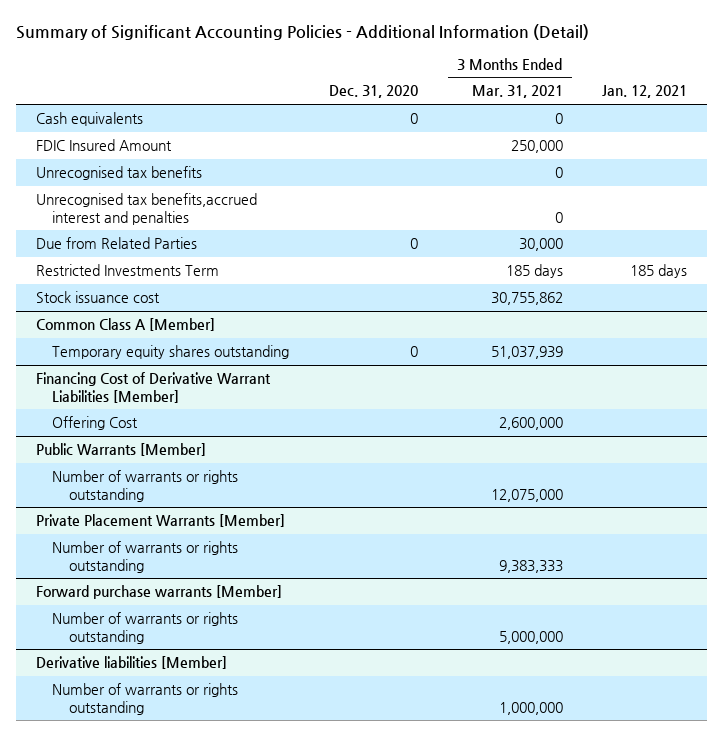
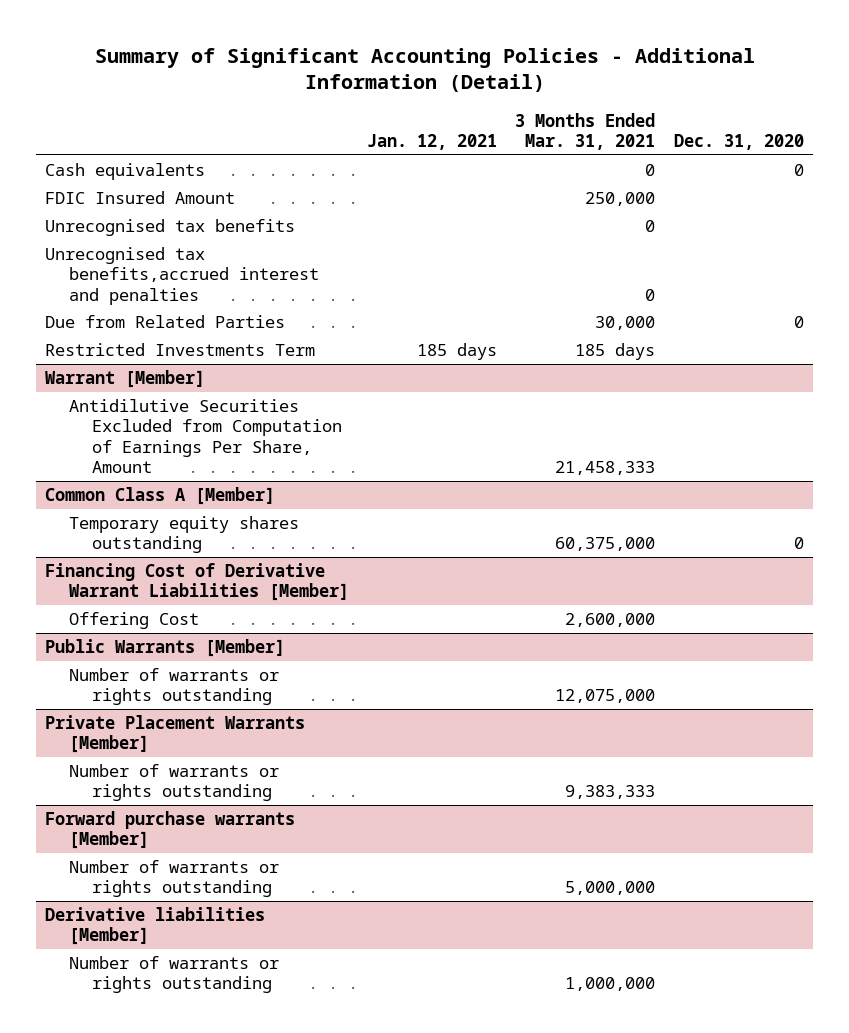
- | Dec. 31, 2020 | 3 Months Ended Mar. 31, 2021 | Jan. 12, 2021
+ | Jan. 12, 2021 | 3 Months Ended Mar. 31, 2021 | Dec. 31, 2020
- Stock issuance cost | | 30,755,862 |
+ Warrant [Member]
+ Antidilutive Securities Excluded from Computation of Earnings Per Share, Amount | | 21,458,333 |
@ Common Class A [Member]
- Temporary equity shares outstanding | 0 | 51,037,939 |
+ Temporary equity shares outstanding | | 60,375,000 | 0

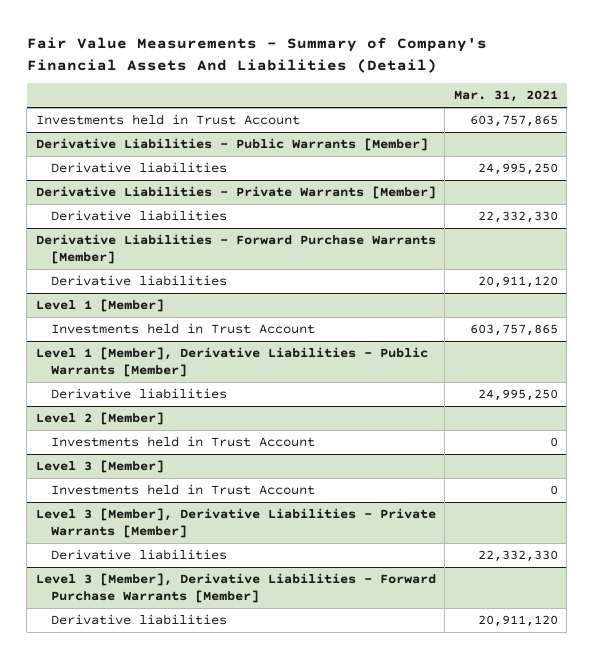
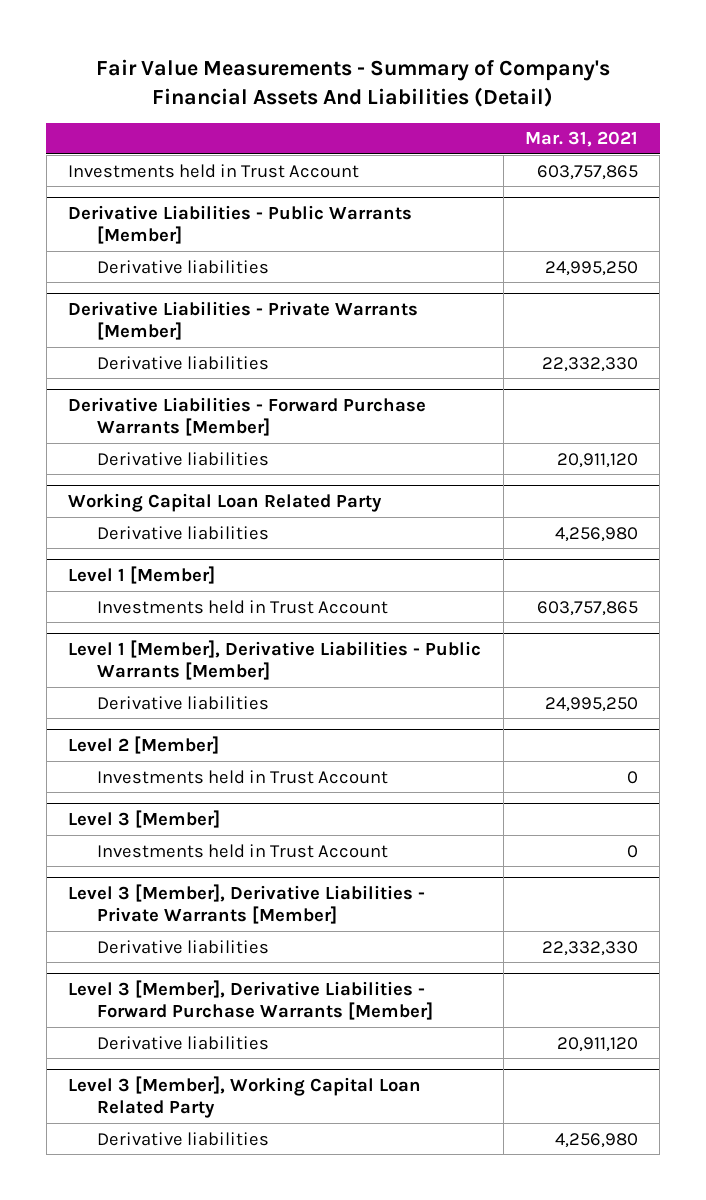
+ Working Capital Loan Related Party
+ Derivative liabilities | 4,256,980
+ Level 3 [Member], Working Capital Loan Related Party
+ Derivative liabilities | 4,256,980

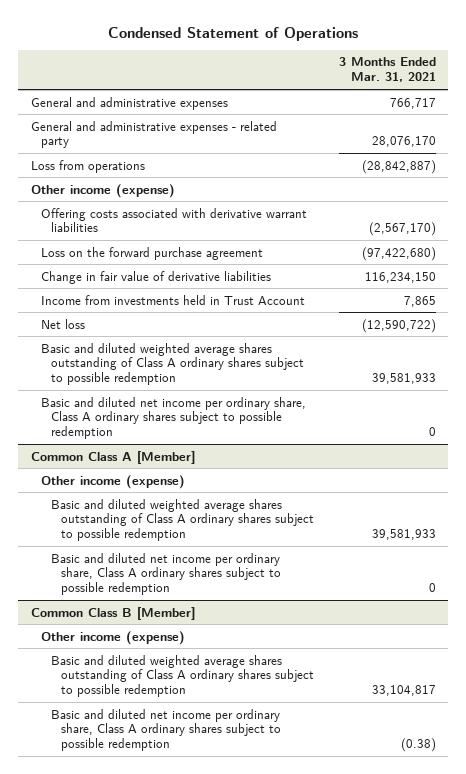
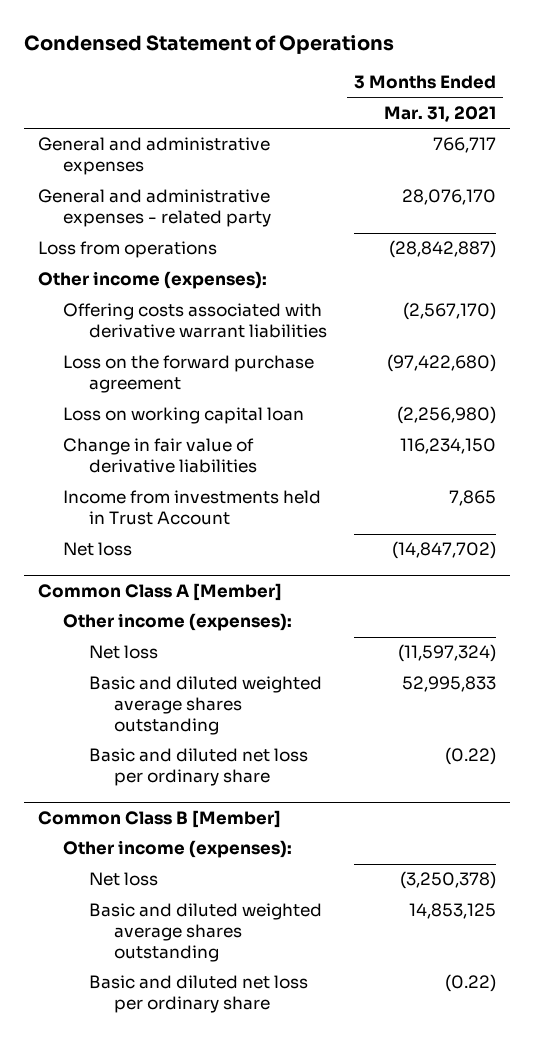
- Other income (expense)
+ Other income (expenses):
+ Loss on working capital loan | (2,256,980)
- Net loss | (12,590,722)
- Basic and diluted weighted average shares outstanding of Class A ordinary shares subject to possible redemption | 39,581,933
- Basic and diluted net income per ordinary share, Class A ordinary shares subject to possible redemption | 0
+ Net loss | (14,847,702)
@ Common Class A [Member]
- Other income (expense)
- Basic and diluted weighted average shares outstanding of Class A ordinary shares subject to possible redemption | 39,581,933
- Basic and diluted net income per ordinary share, Class A ordinary shares subject to possible redemption | 0
+ Other income (expenses):
+ Net loss | (11,597,324)
+ Basic and diluted weighted average shares outstanding | 52,995,833
+ Basic and diluted net loss per ordinary share | (0.22)
@ Common Class B [Member]
- Other income (expense)
- Basic and diluted weighted average shares outstanding of Class A ordinary shares subject to possible redemption | 33,104,817
- Basic and diluted net income per ordinary share, Class A ordinary shares subject to possible redemption | (0.38)
+ Other income (expenses):
+ Net loss | (3,250,378)
+ Basic and diluted weighted average shares outstanding | 14,853,125
+ Basic and diluted net loss per ordinary share | (0.22)

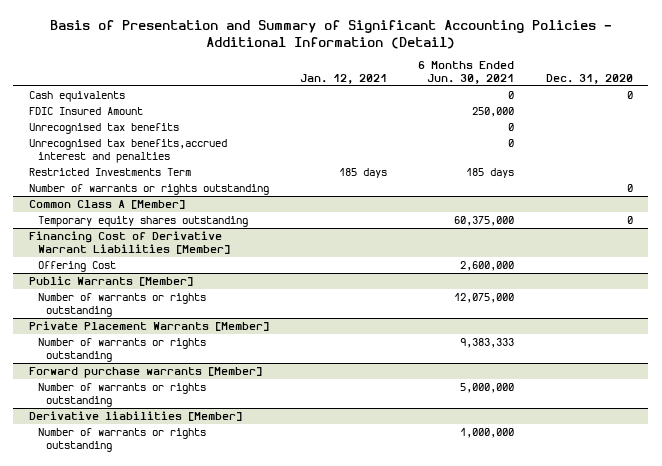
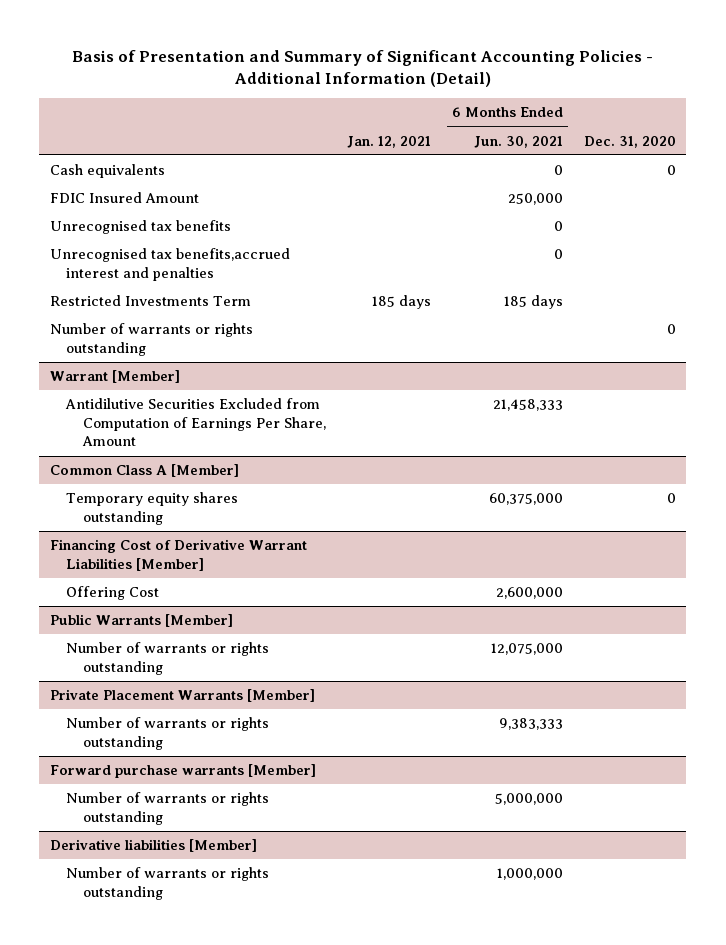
+ Warrant [Member]
+ Antidilutive Securities Excluded from Computation of Earnings Per Share, Amount | | 21,458,333 |

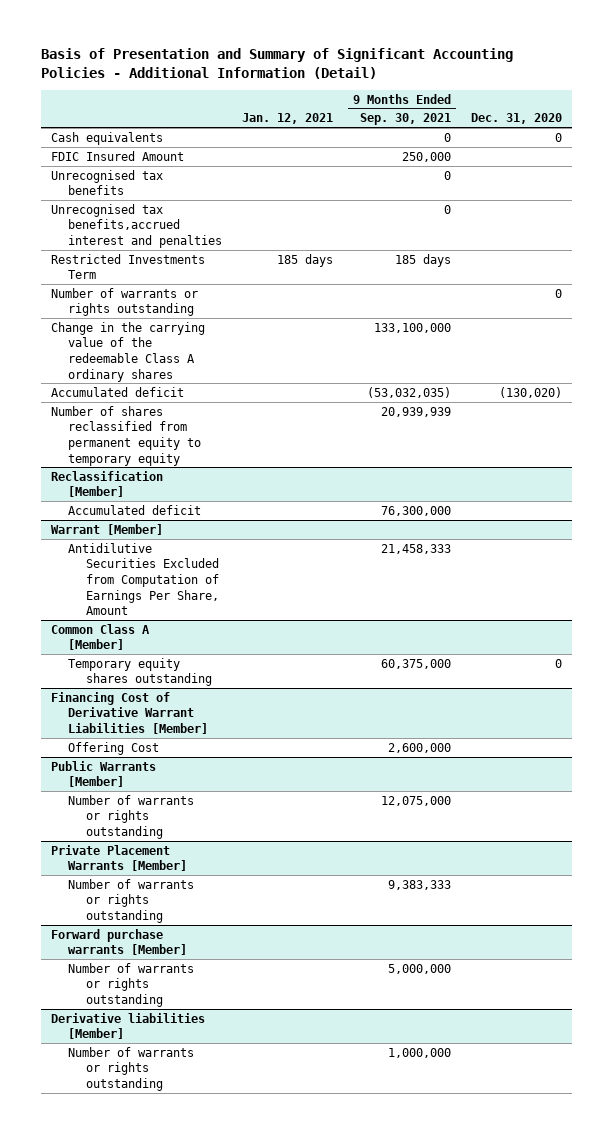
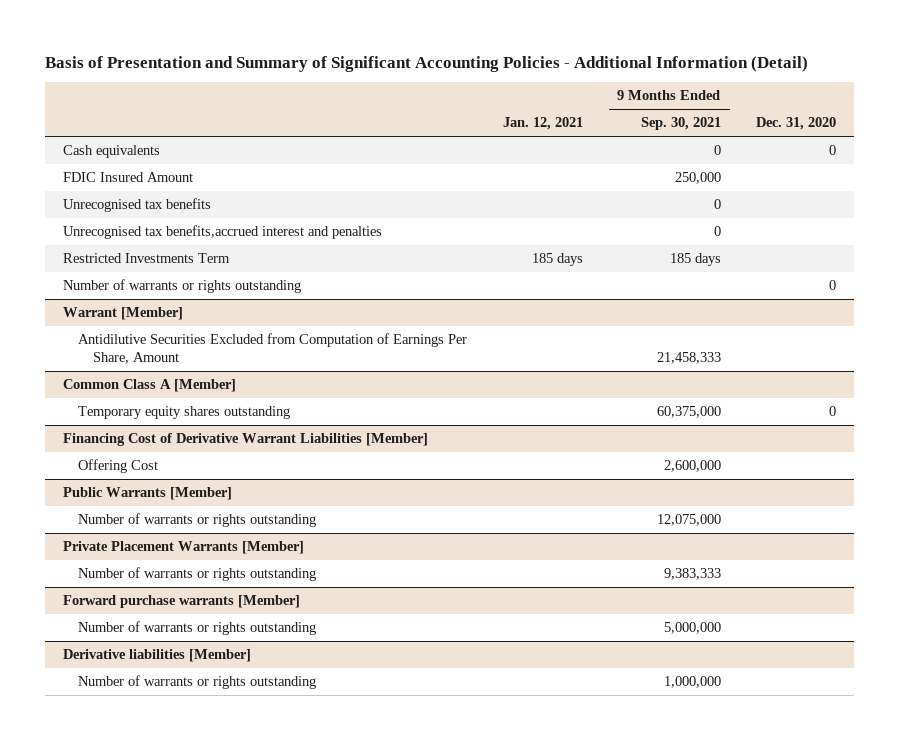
- Change in the carrying value of the redeemable Class A ordinary shares | | 133,100,000 |
- Accumulated deficit | | (53,032,035) | (130,020)
- Number of shares reclassified from permanent equity to temporary equity | | 20,939,939 |
- Reclassification [Member]
- Accumulated deficit | | 76,300,000 |

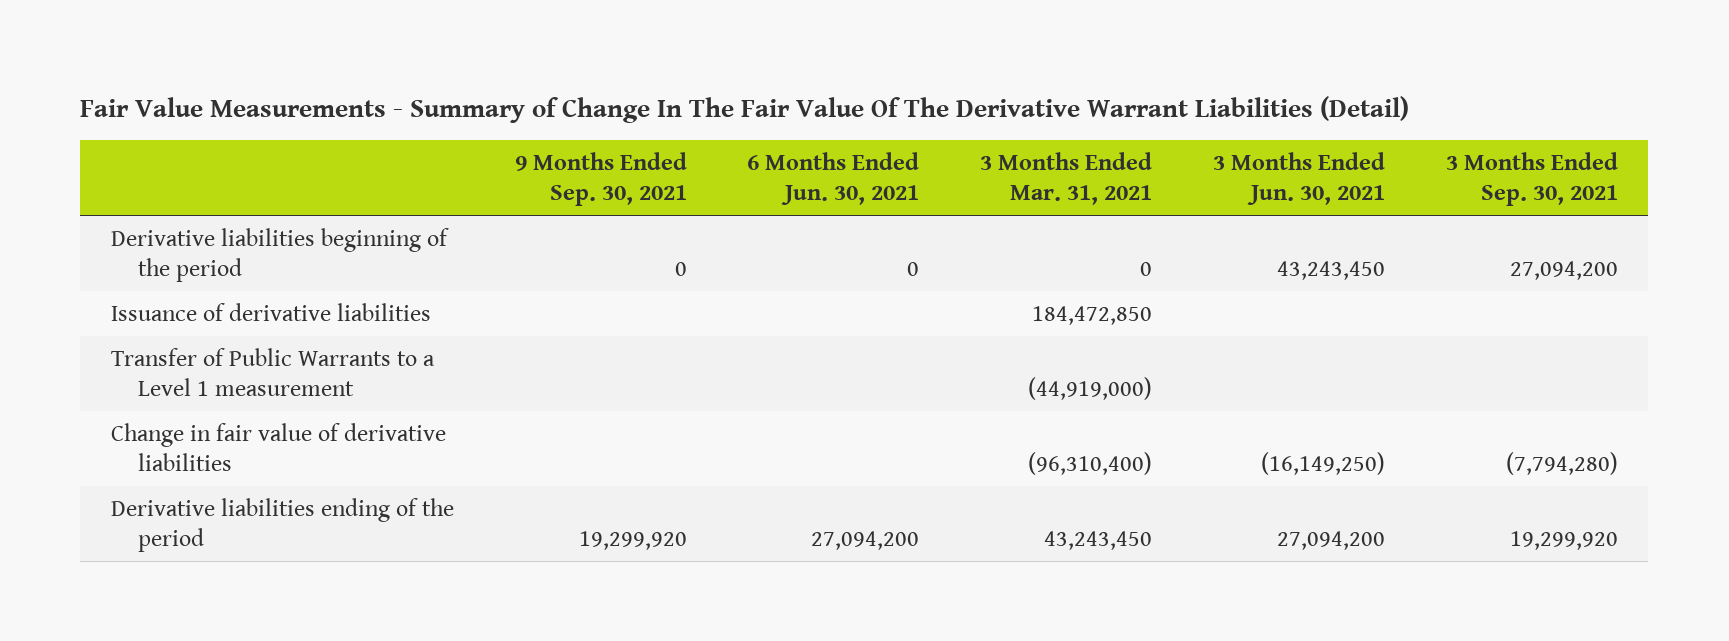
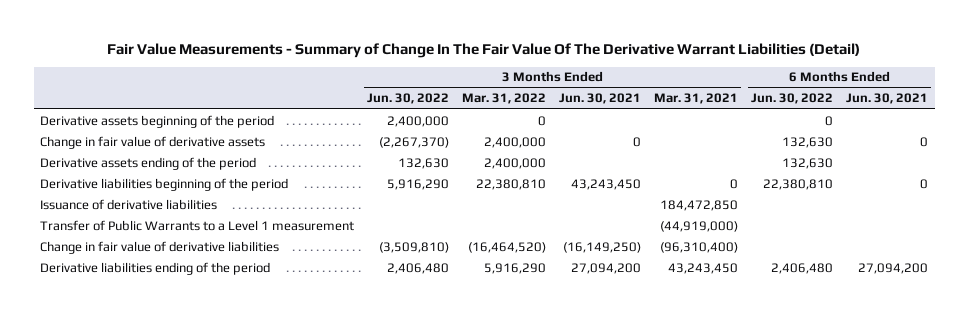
- | 9 Months Ended Sep. 30, 2021 | 6 Months Ended Jun. 30, 2021 | 3 Months Ended Mar. 31, 2021 | 3 Months Ended Jun. 30, 2021 | 3 Months Ended Sep. 30, 2021
+ | 3 Months Ended Jun. 30, 2022 | 3 Months Ended Mar. 31, 2022 | 3 Months Ended Jun. 30, 2021 | 3 Months Ended Mar. 31, 2021 | 6 Months Ended Jun. 30, 2022 | 6 Months Ended Jun. 30, 2021
+ Derivative assets beginning of the period | 2,400,000 | 0 | | | 0 |
+ Change in fair value of derivative assets | (2,267,370) | 2,400,000 | 0 | | 132,630 | 0
+ Derivative assets ending of the period | 132,630 | 2,400,000 | | | 132,630 |

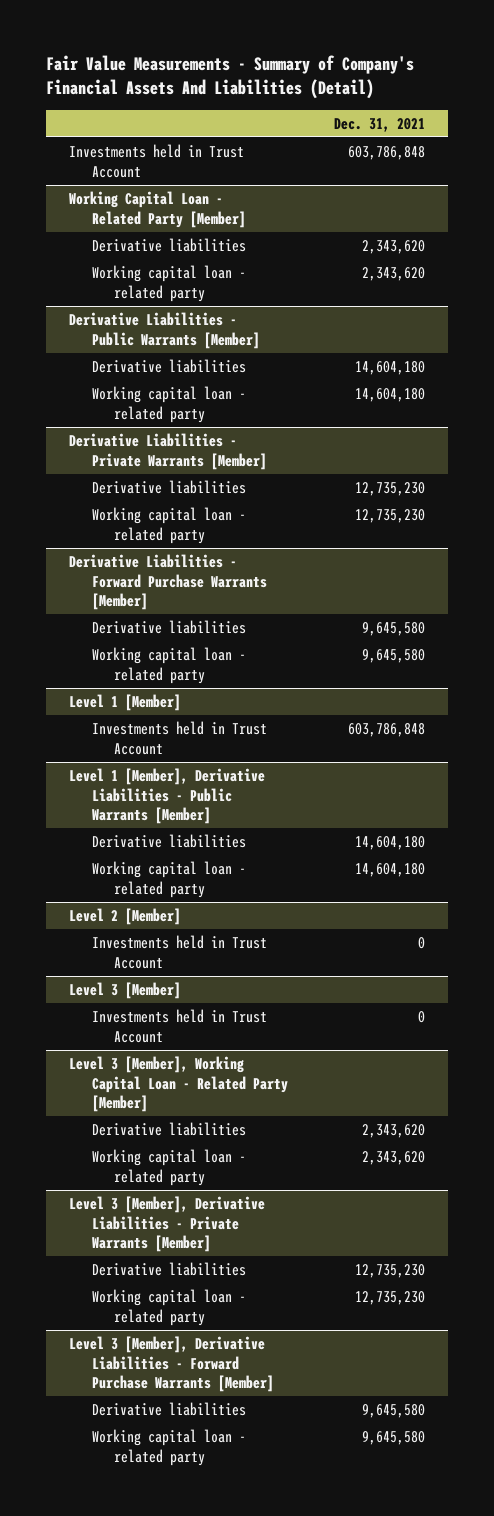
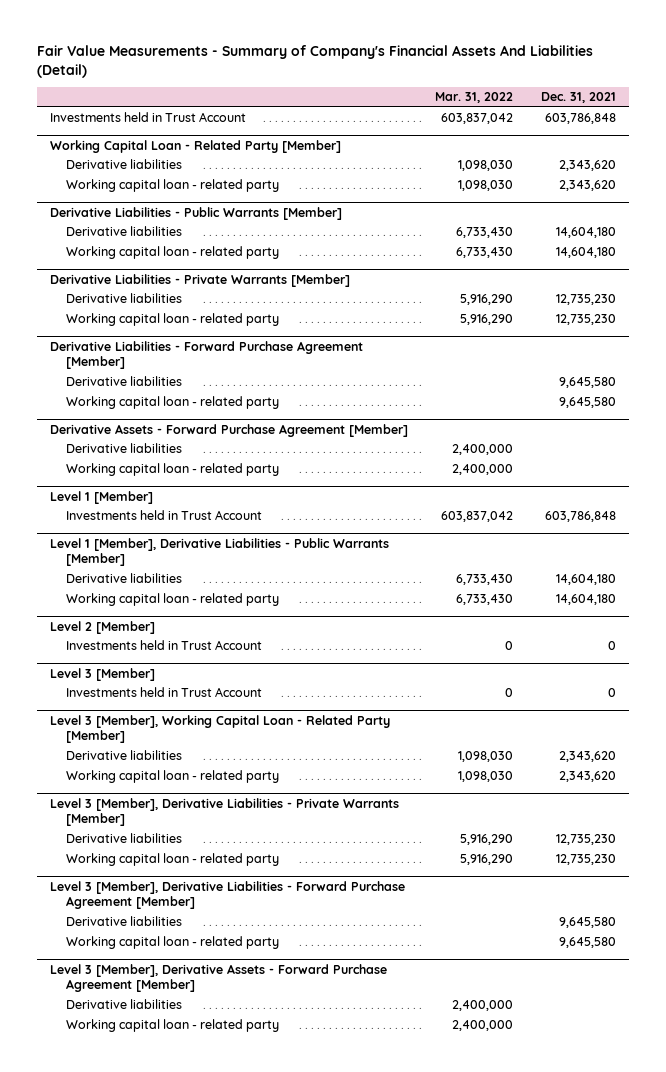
- | Dec. 31, 2021
+ | Mar. 31, 2022 | Dec. 31, 2021
- Derivative Liabilities - Forward Purchase Warrants [Member]
+ Derivative Liabilities - Forward Purchase Agreement [Member]
+ Derivative Assets - Forward Purchase Agreement [Member]
+ Derivative liabilities | 2,400,000 |
+ Working capital loan - related party | 2,400,000 |
- Level 3 [Member], Derivative Liabilities - Forward Purchase Warrants [Member]
+ Level 3 [Member], Derivative Liabilities - Forward Purchase Agreement [Member]
+ Level 3 [Member], Derivative Assets - Forward Purchase Agreement [Member]
+ Derivative liabilities | 2,400,000 |
+ Working capital loan - related party | 2,400,000 |

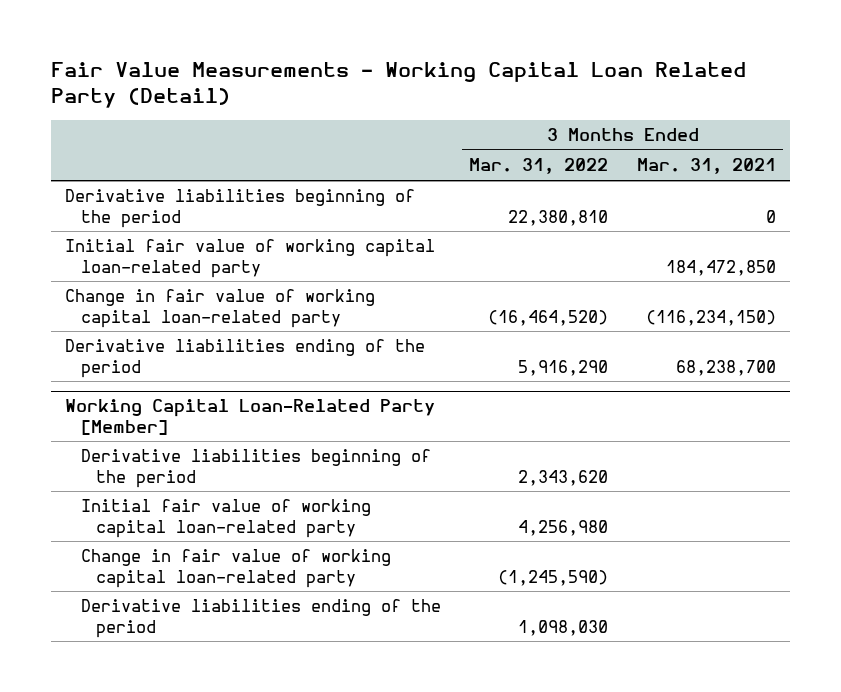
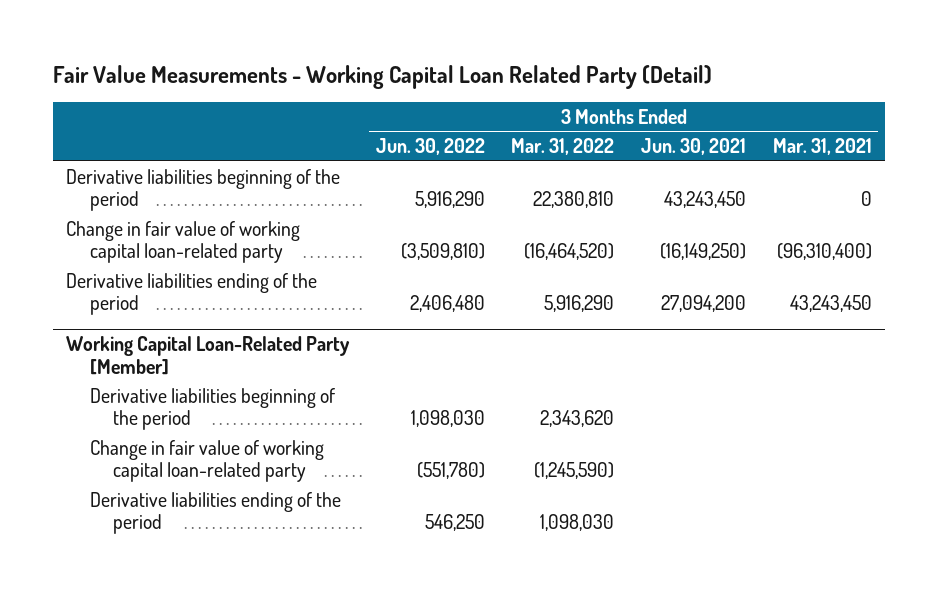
- | 3 Months Ended Mar. 31, 2022 | 3 Months Ended Mar. 31, 2021
+ | 3 Months Ended Jun. 30, 2022 | 3 Months Ended Mar. 31, 2022 | 3 Months Ended Jun. 30, 2021 | 3 Months Ended Mar. 31, 2021
- Initial fair value of working capital loan-related party | | 184,472,850
- Change in fair value of working capital loan-related party | (16,464,520) | (116,234,150)
- Derivative liabilities ending of the period | 5,916,290 | 68,238,700
+ Change in fair value of working capital loan-related party | (3,509,810) | (16,464,520) | (16,149,250) | (96,310,400)
+ Derivative liabilities ending of the period | 2,406,480 | 5,916,290 | 27,094,200 | 43,243,450
@ Working Capital Loan-Related Party [Member]
- Initial fair value of working capital loan-related party | 4,256,980 |

